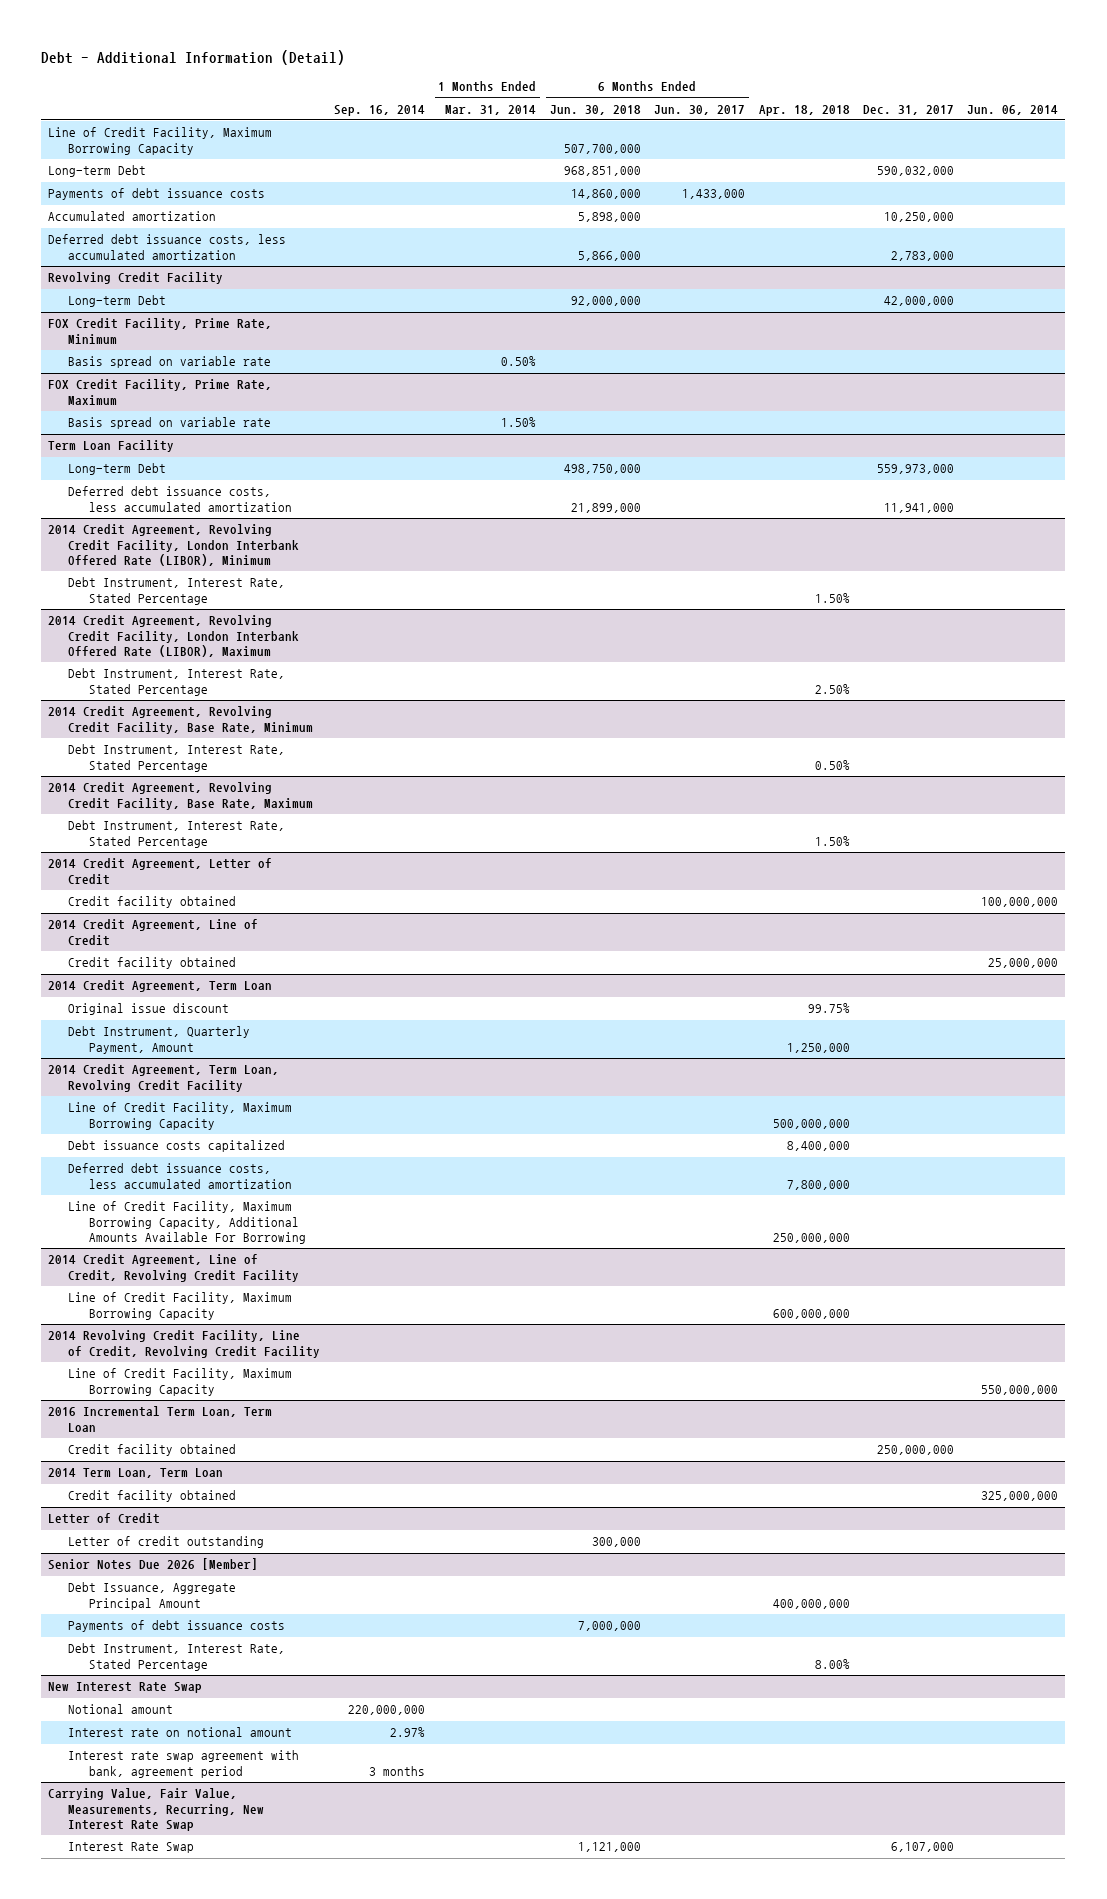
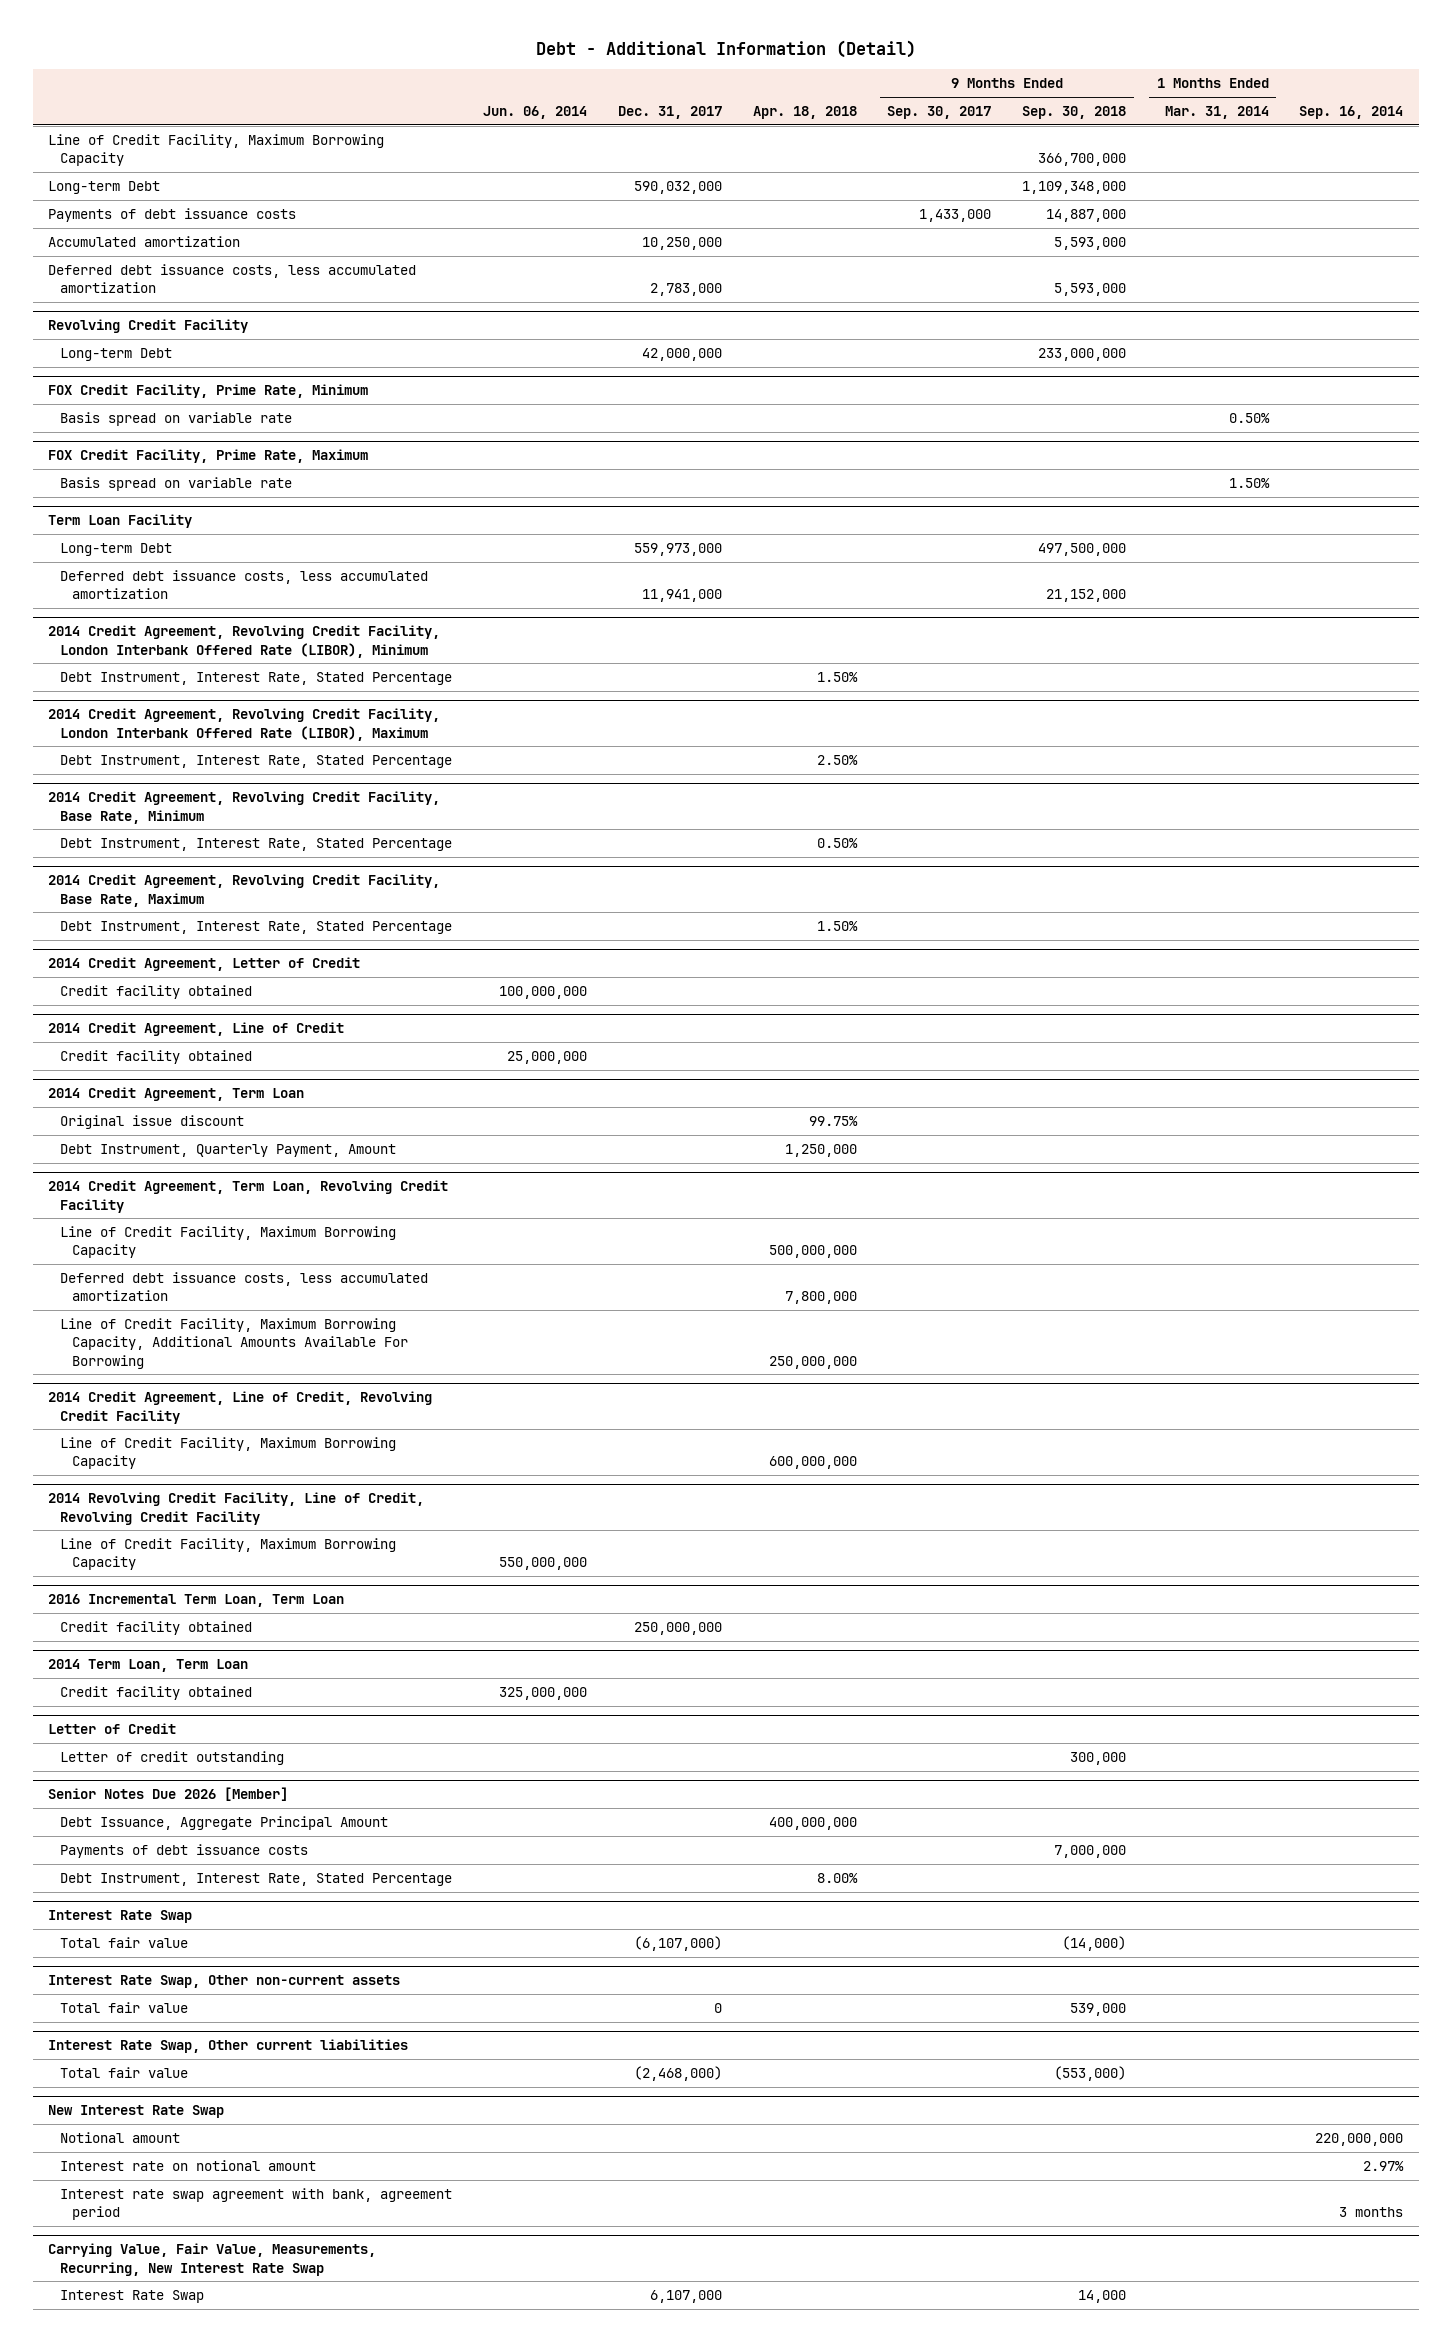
- | Sep. 16, 2014 | 1 Months Ended Mar. 31, 2014 | 6 Months Ended Jun. 30, 2018 | 6 Months Ended Jun. 30, 2017 | Apr. 18, 2018 | Dec. 31, 2017 | Jun. 06, 2014
+ | Jun. 06, 2014 | Dec. 31, 2017 | Apr. 18, 2018 | 9 Months Ended Sep. 30, 2017 | 9 Months Ended Sep. 30, 2018 | 1 Months Ended Mar. 31, 2014 | Sep. 16, 2014
@ 2014 Credit Agreement, Term Loan, Revolving Credit Facility
- Debt issuance costs capitalized | | | | | 8,400,000 | |
+ Interest Rate Swap
+ Total fair value | | (6,107,000) | | | (14,000) | |
+ Interest Rate Swap, Other non-current assets
+ Total fair value | | 0 | | | 539,000 | |
+ Interest Rate Swap, Other current liabilities
+ Total fair value | | (2,468,000) | | | (553,000) | |

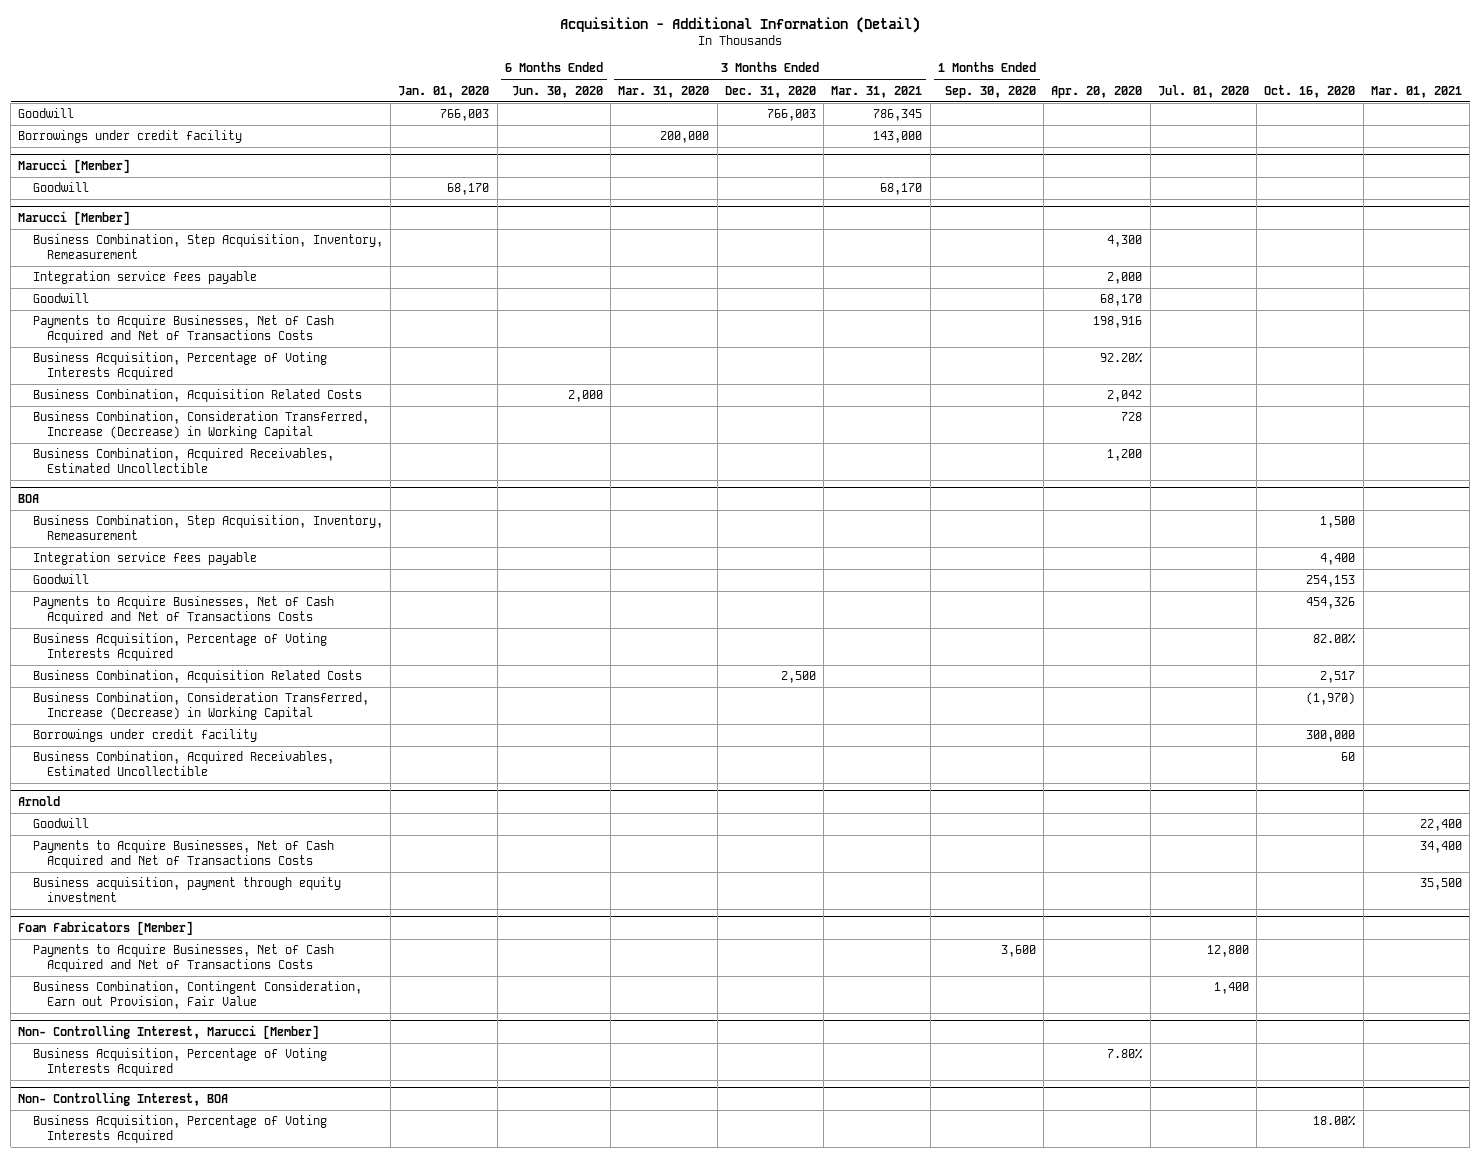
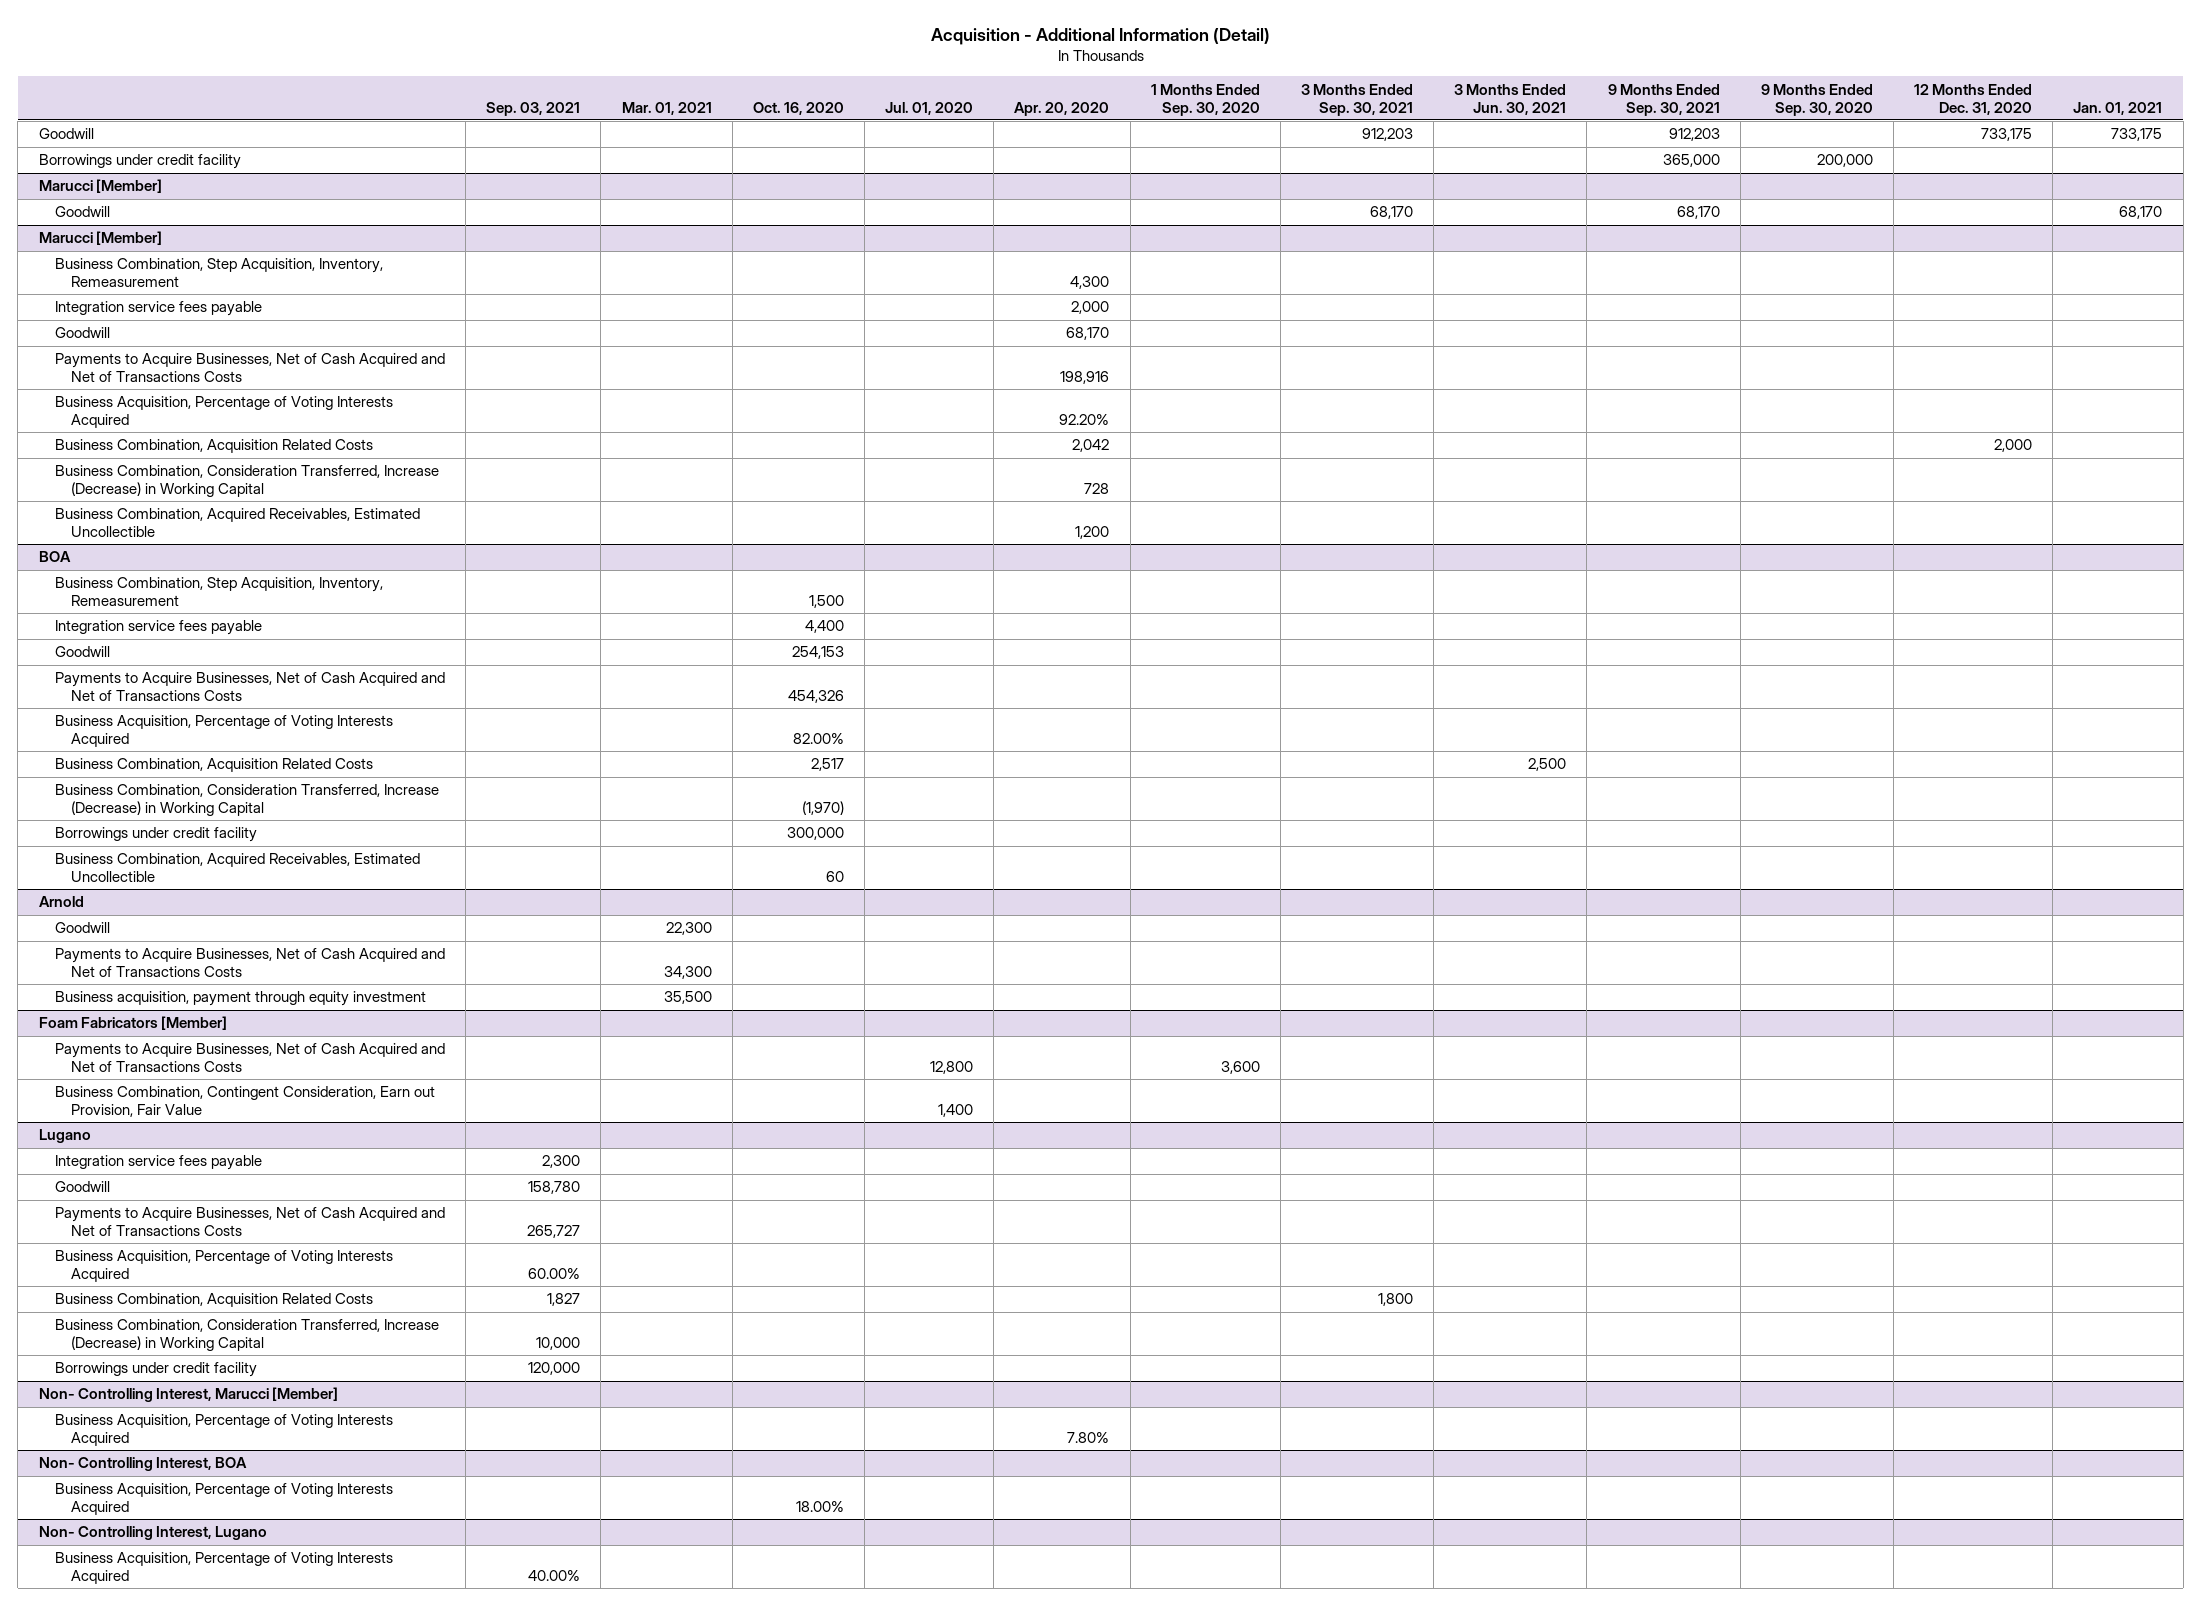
- | Jan. 01, 2020 | 6 Months Ended Jun. 30, 2020 | 3 Months Ended Mar. 31, 2020 | 3 Months Ended Dec. 31, 2020 | 3 Months Ended Mar. 31, 2021 | 1 Months Ended Sep. 30, 2020 | Apr. 20, 2020 | Jul. 01, 2020 | Oct. 16, 2020 | Mar. 01, 2021
+ | Sep. 03, 2021 | Mar. 01, 2021 | Oct. 16, 2020 | Jul. 01, 2020 | Apr. 20, 2020 | 1 Months Ended Sep. 30, 2020 | 3 Months Ended Sep. 30, 2021 | 3 Months Ended Jun. 30, 2021 | 9 Months Ended Sep. 30, 2021 | 9 Months Ended Sep. 30, 2020 | 12 Months Ended Dec. 31, 2020 | Jan. 01, 2021
@ Arnold
- Goodwill | | | | | | | | | | 22,400
- Payments to Acquire Businesses, Net of Cash Acquired and Net of Transactions Costs | | | | | | | | | | 34,400
+ Goodwill | | 22,300 | | | | | | | | | |
+ Payments to Acquire Businesses, Net of Cash Acquired and Net of Transactions Costs | | 34,300 | | | | | | | | | |
+ Lugano
+ Integration service fees payable | 2,300 | | | | | | | | | | |
+ Goodwill | 158,780 | | | | | | | | | | |
+ Payments to Acquire Businesses, Net of Cash Acquired and Net of Transactions Costs | 265,727 | | | | | | | | | | |
+ Business Acquisition, Percentage of Voting Interests Acquired | 60.00% | | | | | | | | | | |
+ Business Combination, Acquisition Related Costs | 1,827 | | | | | | 1,800 | | | | |
+ Business Combination, Consideration Transferred, Increase (Decrease) in Working Capital | 10,000 | | | | | | | | | | |
+ Borrowings under credit facility | 120,000 | | | | | | | | | | |
+ Non- Controlling Interest, Lugano
+ Business Acquisition, Percentage of Voting Interests Acquired | 40.00% | | | | | | | | | | |

